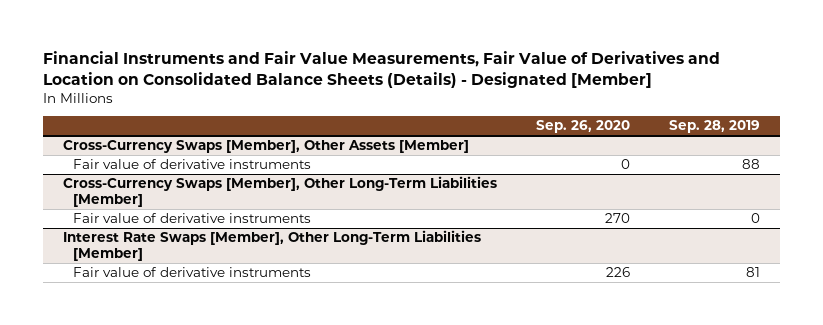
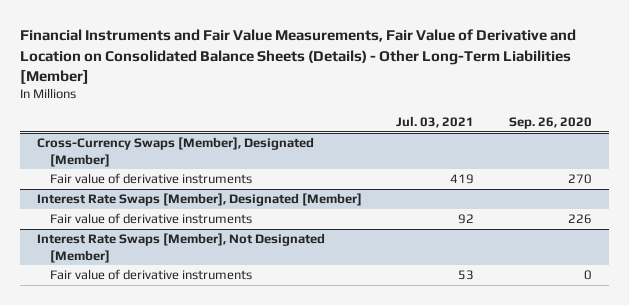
- Financial Instruments and Fair Value Measurements, Fair Value of Derivatives and Location on Consolidated Balance Sheets (Details) - Designated [Member]
+ Financial Instruments and Fair Value Measurements, Fair Value of Derivative and Location on Consolidated Balance Sheets (Details) - Other Long-Term Liabilities [Member]
- | Sep. 26, 2020 | Sep. 28, 2019
+ | Jul. 03, 2021 | Sep. 26, 2020
- Cross-Currency Swaps [Member], Other Assets [Member]
- Fair value of derivative instruments | 0 | 88
- Cross-Currency Swaps [Member], Other Long-Term Liabilities [Member]
+ Cross-Currency Swaps [Member], Designated [Member]
- Interest Rate Swaps [Member], Other Long-Term Liabilities [Member]
+ Interest Rate Swaps [Member], Designated [Member]
+ Interest Rate Swaps [Member], Not Designated [Member]
+ Fair value of derivative instruments | 53 | 0

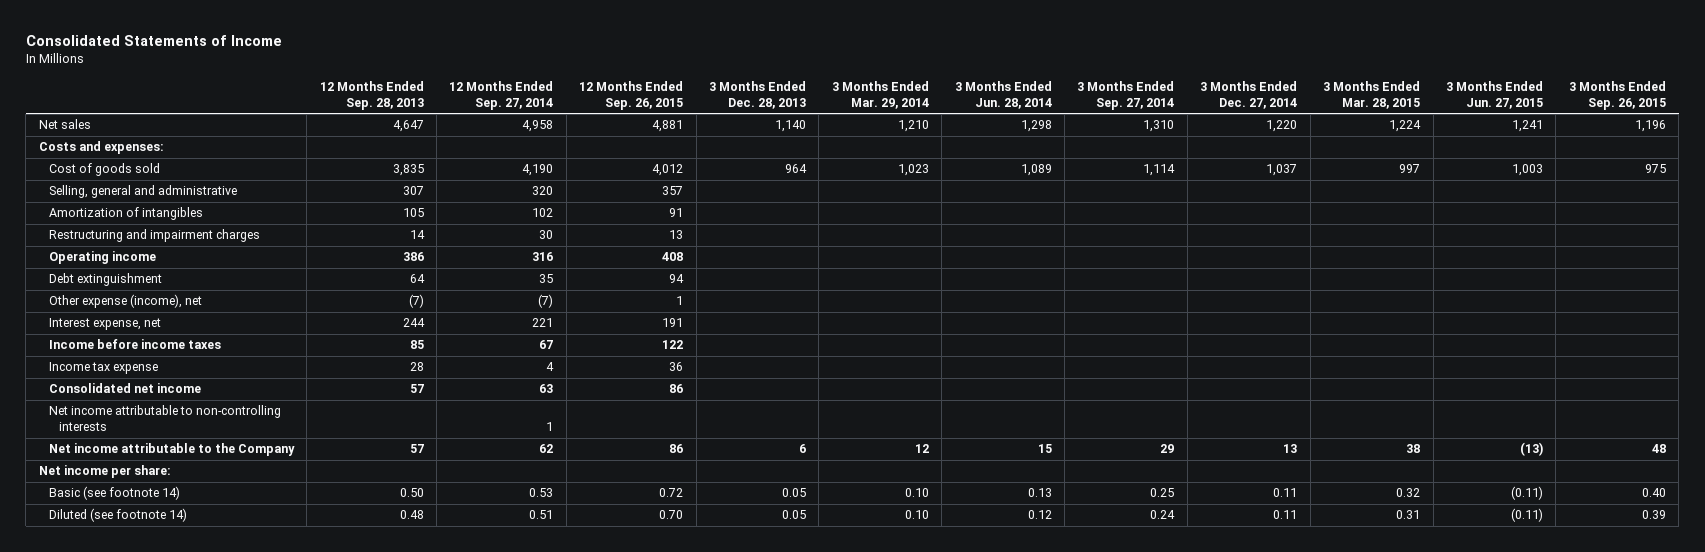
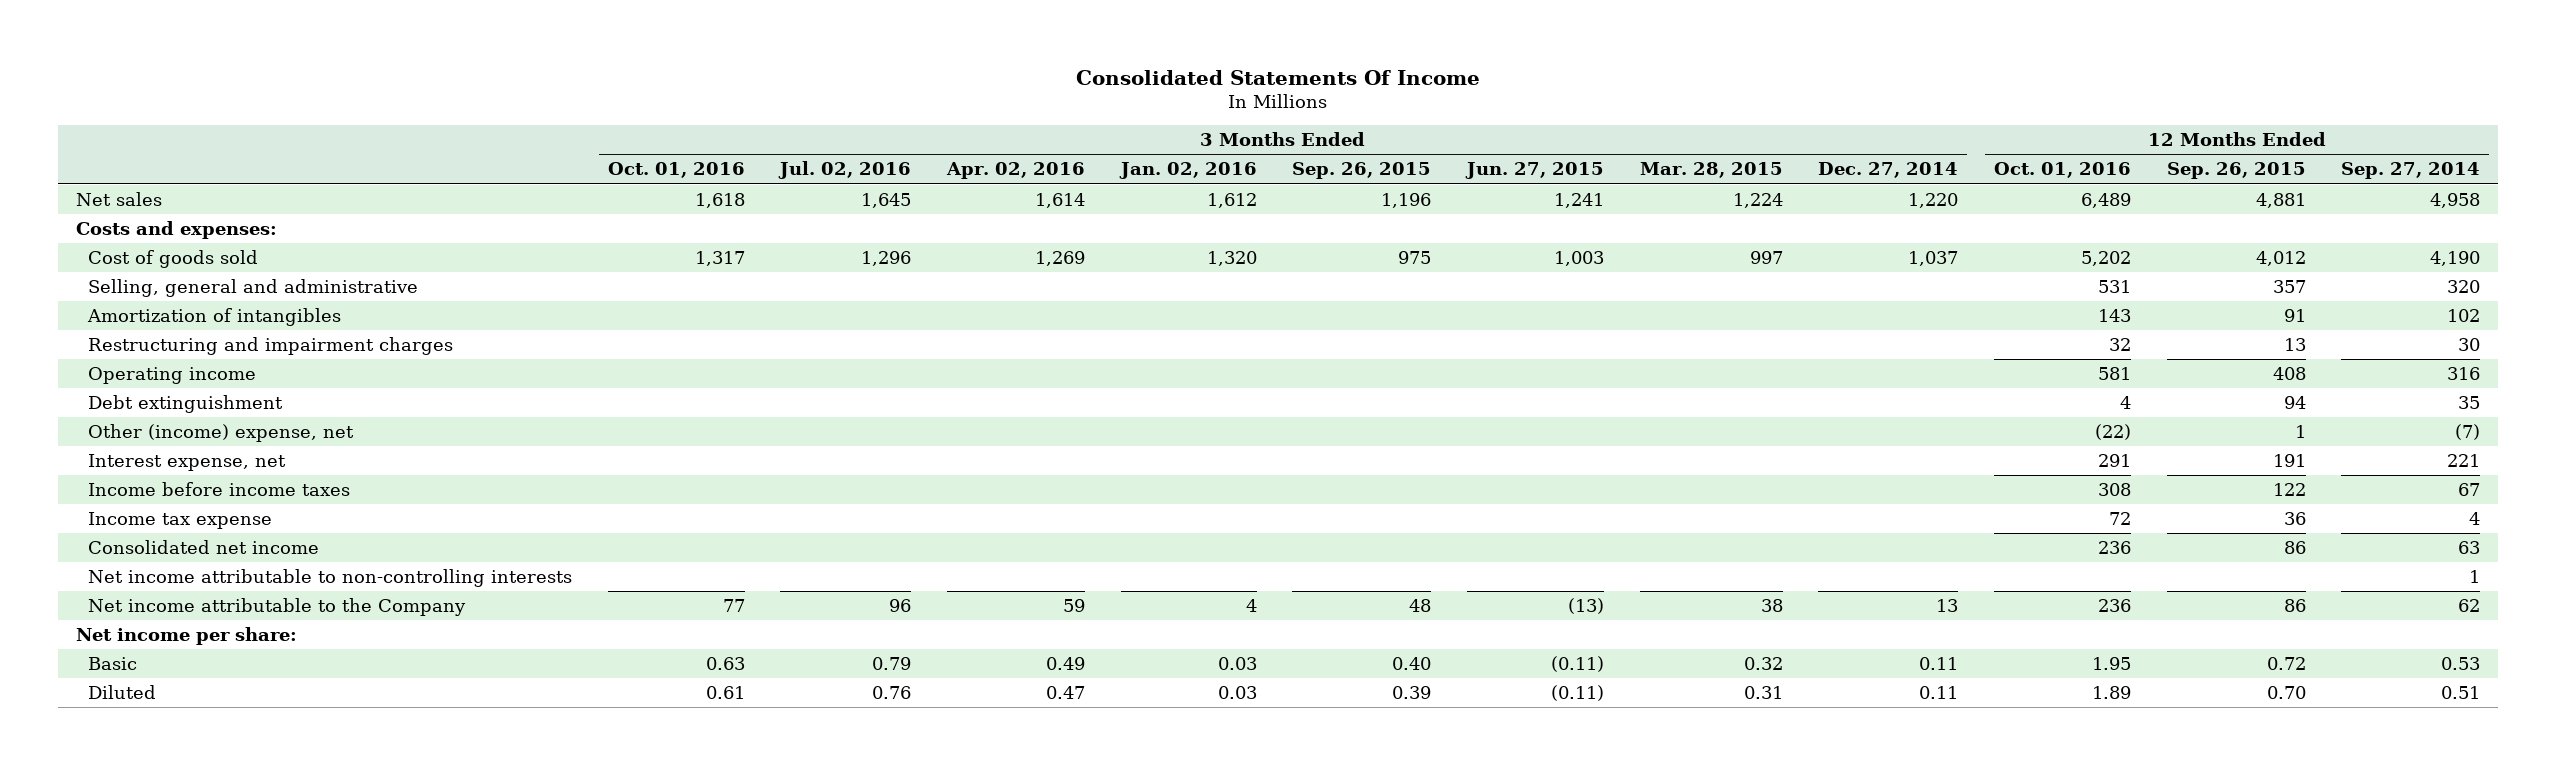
- Consolidated Statements of Income
+ Consolidated Statements Of Income
- | 12 Months Ended Sep. 28, 2013 | 12 Months Ended Sep. 27, 2014 | 12 Months Ended Sep. 26, 2015 | 3 Months Ended Dec. 28, 2013 | 3 Months Ended Mar. 29, 2014 | 3 Months Ended Jun. 28, 2014 | 3 Months Ended Sep. 27, 2014 | 3 Months Ended Dec. 27, 2014 | 3 Months Ended Mar. 28, 2015 | 3 Months Ended Jun. 27, 2015 | 3 Months Ended Sep. 26, 2015
+ | 3 Months Ended Oct. 01, 2016 | 3 Months Ended Jul. 02, 2016 | 3 Months Ended Apr. 02, 2016 | 3 Months Ended Jan. 02, 2016 | 3 Months Ended Sep. 26, 2015 | 3 Months Ended Jun. 27, 2015 | 3 Months Ended Mar. 28, 2015 | 3 Months Ended Dec. 27, 2014 | 12 Months Ended Oct. 01, 2016 | 12 Months Ended Sep. 26, 2015 | 12 Months Ended Sep. 27, 2014
- Other expense (income), net | (7) | (7) | 1 | | | | | | | |
+ Other (income) expense, net | | | | | | | | | (22) | 1 | (7)
- Basic (see footnote 14) | 0.50 | 0.53 | 0.72 | 0.05 | 0.10 | 0.13 | 0.25 | 0.11 | 0.32 | (0.11) | 0.40
- Diluted (see footnote 14) | 0.48 | 0.51 | 0.70 | 0.05 | 0.10 | 0.12 | 0.24 | 0.11 | 0.31 | (0.11) | 0.39
+ Basic | 0.63 | 0.79 | 0.49 | 0.03 | 0.40 | (0.11) | 0.32 | 0.11 | 1.95 | 0.72 | 0.53
+ Diluted | 0.61 | 0.76 | 0.47 | 0.03 | 0.39 | (0.11) | 0.31 | 0.11 | 1.89 | 0.70 | 0.51

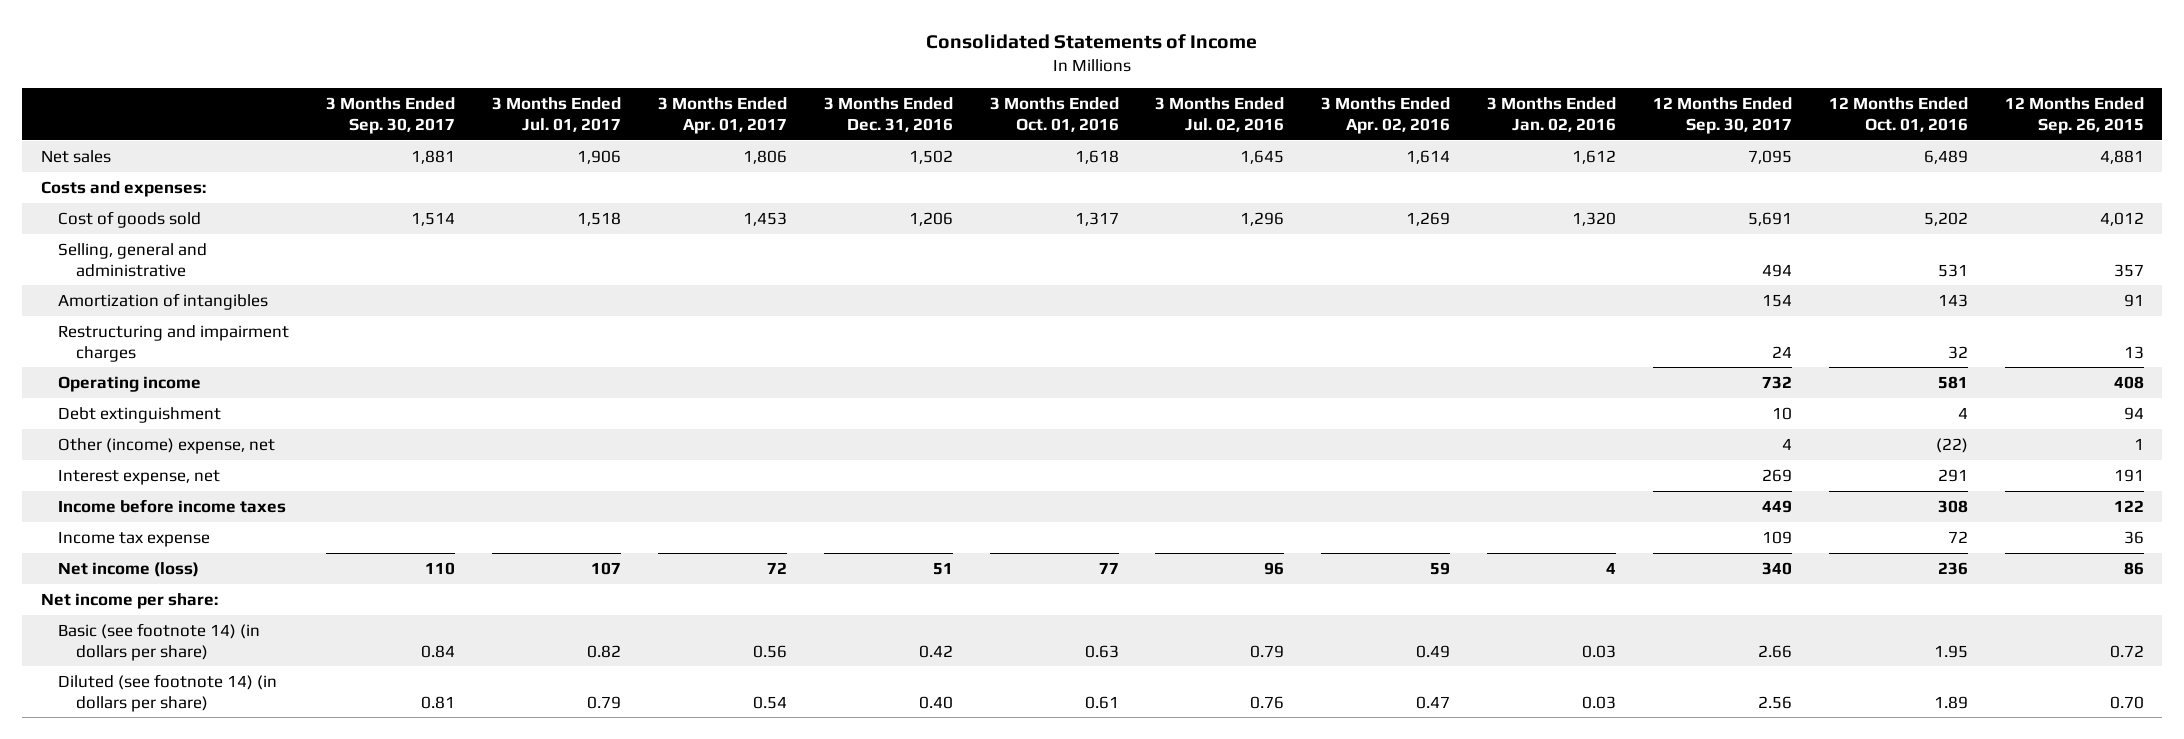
- Consolidated Statements Of Income
+ Consolidated Statements of Income
- | 3 Months Ended Oct. 01, 2016 | 3 Months Ended Jul. 02, 2016 | 3 Months Ended Apr. 02, 2016 | 3 Months Ended Jan. 02, 2016 | 3 Months Ended Sep. 26, 2015 | 3 Months Ended Jun. 27, 2015 | 3 Months Ended Mar. 28, 2015 | 3 Months Ended Dec. 27, 2014 | 12 Months Ended Oct. 01, 2016 | 12 Months Ended Sep. 26, 2015 | 12 Months Ended Sep. 27, 2014
+ | 3 Months Ended Sep. 30, 2017 | 3 Months Ended Jul. 01, 2017 | 3 Months Ended Apr. 01, 2017 | 3 Months Ended Dec. 31, 2016 | 3 Months Ended Oct. 01, 2016 | 3 Months Ended Jul. 02, 2016 | 3 Months Ended Apr. 02, 2016 | 3 Months Ended Jan. 02, 2016 | 12 Months Ended Sep. 30, 2017 | 12 Months Ended Oct. 01, 2016 | 12 Months Ended Sep. 26, 2015
- Consolidated net income | | | | | | | | | 236 | 86 | 63
- Net income attributable to non-controlling interests | | | | | | | | | | | 1
- Net income attributable to the Company | 77 | 96 | 59 | 4 | 48 | (13) | 38 | 13 | 236 | 86 | 62
+ Net income (loss) | 110 | 107 | 72 | 51 | 77 | 96 | 59 | 4 | 340 | 236 | 86
- Basic | 0.63 | 0.79 | 0.49 | 0.03 | 0.40 | (0.11) | 0.32 | 0.11 | 1.95 | 0.72 | 0.53
- Diluted | 0.61 | 0.76 | 0.47 | 0.03 | 0.39 | (0.11) | 0.31 | 0.11 | 1.89 | 0.70 | 0.51
+ Basic (see footnote 14) (in dollars per share) | 0.84 | 0.82 | 0.56 | 0.42 | 0.63 | 0.79 | 0.49 | 0.03 | 2.66 | 1.95 | 0.72
+ Diluted (see footnote 14) (in dollars per share) | 0.81 | 0.79 | 0.54 | 0.40 | 0.61 | 0.76 | 0.47 | 0.03 | 2.56 | 1.89 | 0.70

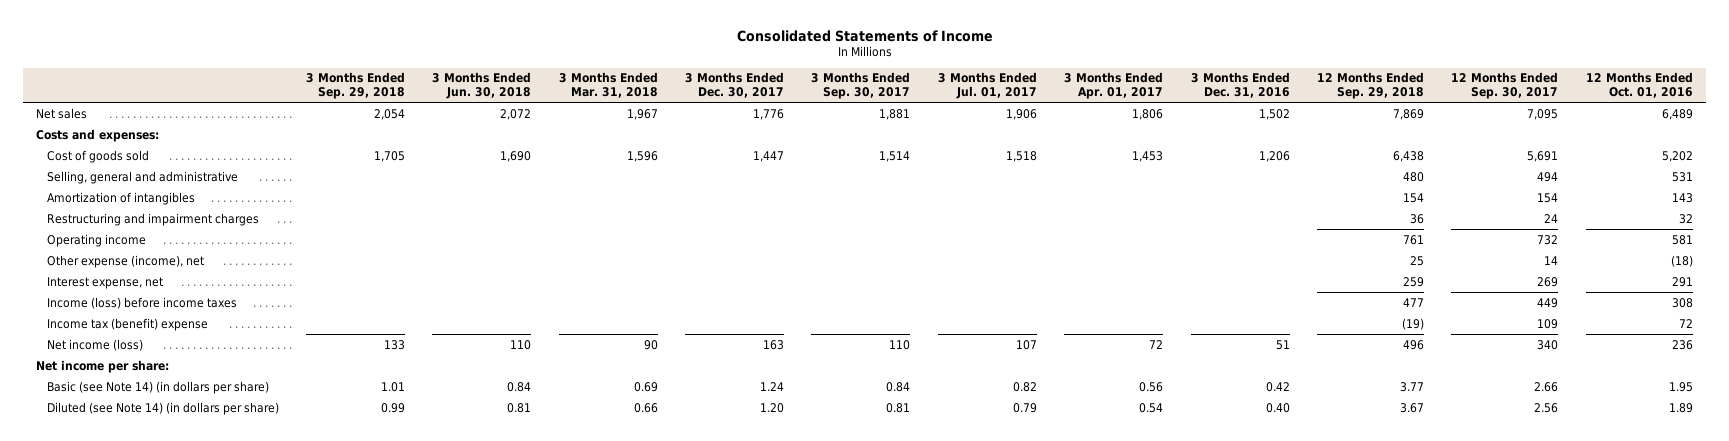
- | 3 Months Ended Sep. 30, 2017 | 3 Months Ended Jul. 01, 2017 | 3 Months Ended Apr. 01, 2017 | 3 Months Ended Dec. 31, 2016 | 3 Months Ended Oct. 01, 2016 | 3 Months Ended Jul. 02, 2016 | 3 Months Ended Apr. 02, 2016 | 3 Months Ended Jan. 02, 2016 | 12 Months Ended Sep. 30, 2017 | 12 Months Ended Oct. 01, 2016 | 12 Months Ended Sep. 26, 2015
+ | 3 Months Ended Sep. 29, 2018 | 3 Months Ended Jun. 30, 2018 | 3 Months Ended Mar. 31, 2018 | 3 Months Ended Dec. 30, 2017 | 3 Months Ended Sep. 30, 2017 | 3 Months Ended Jul. 01, 2017 | 3 Months Ended Apr. 01, 2017 | 3 Months Ended Dec. 31, 2016 | 12 Months Ended Sep. 29, 2018 | 12 Months Ended Sep. 30, 2017 | 12 Months Ended Oct. 01, 2016
- Debt extinguishment | | | | | | | | | 10 | 4 | 94
- Other (income) expense, net | | | | | | | | | 4 | (22) | 1
+ Other expense (income), net | | | | | | | | | 25 | 14 | (18)
- Income before income taxes | | | | | | | | | 449 | 308 | 122
- Income tax expense | | | | | | | | | 109 | 72 | 36
+ Income (loss) before income taxes | | | | | | | | | 477 | 449 | 308
+ Income tax (benefit) expense | | | | | | | | | (19) | 109 | 72
- Basic (see footnote 14) (in dollars per share) | 0.84 | 0.82 | 0.56 | 0.42 | 0.63 | 0.79 | 0.49 | 0.03 | 2.66 | 1.95 | 0.72
- Diluted (see footnote 14) (in dollars per share) | 0.81 | 0.79 | 0.54 | 0.40 | 0.61 | 0.76 | 0.47 | 0.03 | 2.56 | 1.89 | 0.70
+ Basic (see Note 14) (in dollars per share) | 1.01 | 0.84 | 0.69 | 1.24 | 0.84 | 0.82 | 0.56 | 0.42 | 3.77 | 2.66 | 1.95
+ Diluted (see Note 14) (in dollars per share) | 0.99 | 0.81 | 0.66 | 1.20 | 0.81 | 0.79 | 0.54 | 0.40 | 3.67 | 2.56 | 1.89

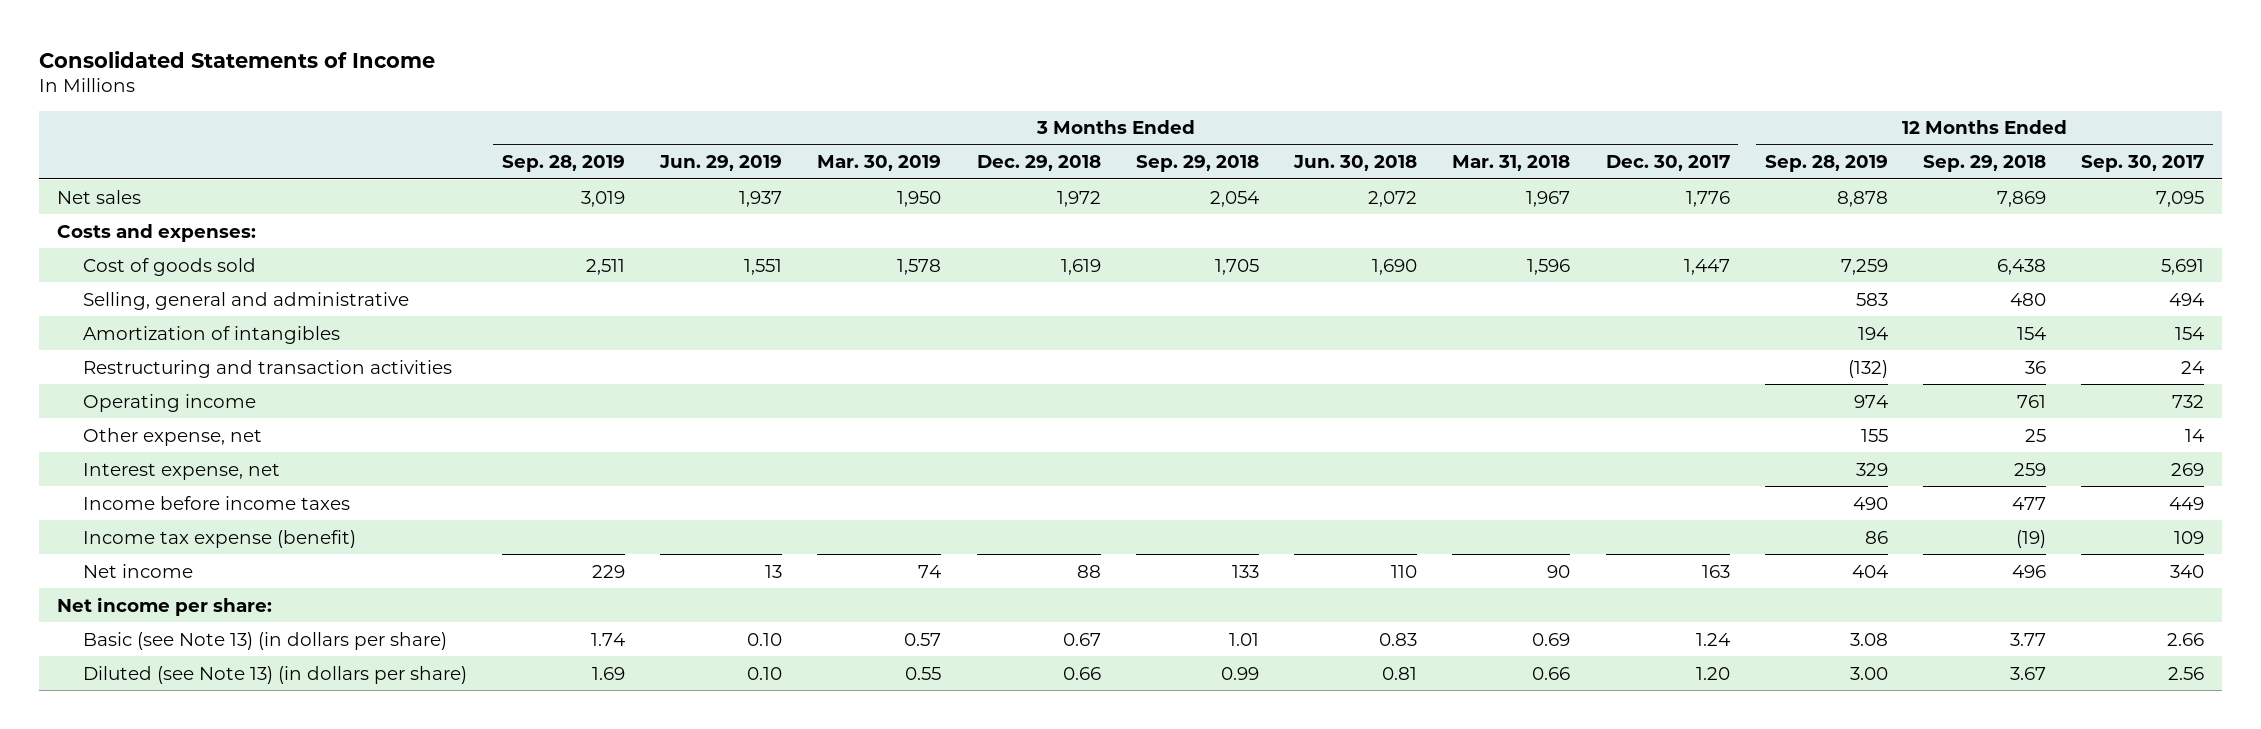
- | 3 Months Ended Sep. 29, 2018 | 3 Months Ended Jun. 30, 2018 | 3 Months Ended Mar. 31, 2018 | 3 Months Ended Dec. 30, 2017 | 3 Months Ended Sep. 30, 2017 | 3 Months Ended Jul. 01, 2017 | 3 Months Ended Apr. 01, 2017 | 3 Months Ended Dec. 31, 2016 | 12 Months Ended Sep. 29, 2018 | 12 Months Ended Sep. 30, 2017 | 12 Months Ended Oct. 01, 2016
+ | 3 Months Ended Sep. 28, 2019 | 3 Months Ended Jun. 29, 2019 | 3 Months Ended Mar. 30, 2019 | 3 Months Ended Dec. 29, 2018 | 3 Months Ended Sep. 29, 2018 | 3 Months Ended Jun. 30, 2018 | 3 Months Ended Mar. 31, 2018 | 3 Months Ended Dec. 30, 2017 | 12 Months Ended Sep. 28, 2019 | 12 Months Ended Sep. 29, 2018 | 12 Months Ended Sep. 30, 2017
- Restructuring and impairment charges | | | | | | | | | 36 | 24 | 32
+ Restructuring and transaction activities | | | | | | | | | (132) | 36 | 24
- Other expense (income), net | | | | | | | | | 25 | 14 | (18)
+ Other expense, net | | | | | | | | | 155 | 25 | 14
- Income (loss) before income taxes | | | | | | | | | 477 | 449 | 308
- Income tax (benefit) expense | | | | | | | | | (19) | 109 | 72
- Net income (loss) | 133 | 110 | 90 | 163 | 110 | 107 | 72 | 51 | 496 | 340 | 236
+ Income before income taxes | | | | | | | | | 490 | 477 | 449
+ Income tax expense (benefit) | | | | | | | | | 86 | (19) | 109
+ Net income | 229 | 13 | 74 | 88 | 133 | 110 | 90 | 163 | 404 | 496 | 340
- Basic (see Note 14) (in dollars per share) | 1.01 | 0.84 | 0.69 | 1.24 | 0.84 | 0.82 | 0.56 | 0.42 | 3.77 | 2.66 | 1.95
- Diluted (see Note 14) (in dollars per share) | 0.99 | 0.81 | 0.66 | 1.20 | 0.81 | 0.79 | 0.54 | 0.40 | 3.67 | 2.56 | 1.89
+ Basic (see Note 13) (in dollars per share) | 1.74 | 0.10 | 0.57 | 0.67 | 1.01 | 0.83 | 0.69 | 1.24 | 3.08 | 3.77 | 2.66
+ Diluted (see Note 13) (in dollars per share) | 1.69 | 0.10 | 0.55 | 0.66 | 0.99 | 0.81 | 0.66 | 1.20 | 3.00 | 3.67 | 2.56

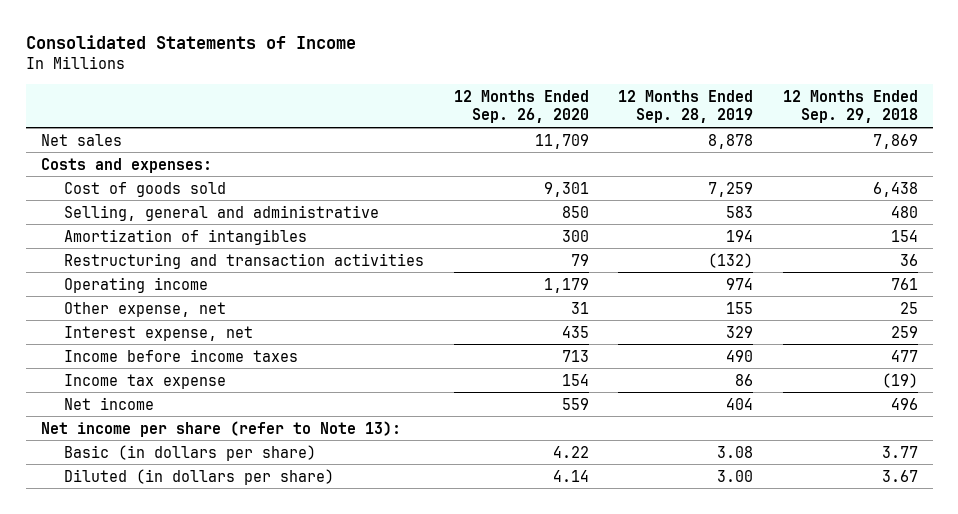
- | 3 Months Ended Sep. 28, 2019 | 3 Months Ended Jun. 29, 2019 | 3 Months Ended Mar. 30, 2019 | 3 Months Ended Dec. 29, 2018 | 3 Months Ended Sep. 29, 2018 | 3 Months Ended Jun. 30, 2018 | 3 Months Ended Mar. 31, 2018 | 3 Months Ended Dec. 30, 2017 | 12 Months Ended Sep. 28, 2019 | 12 Months Ended Sep. 29, 2018 | 12 Months Ended Sep. 30, 2017
+ | 12 Months Ended Sep. 26, 2020 | 12 Months Ended Sep. 28, 2019 | 12 Months Ended Sep. 29, 2018
- Income tax expense (benefit) | | | | | | | | | 86 | (19) | 109
+ Income tax expense | 154 | 86 | (19)
- Net income per share:
- Basic (see Note 13) (in dollars per share) | 1.74 | 0.10 | 0.57 | 0.67 | 1.01 | 0.83 | 0.69 | 1.24 | 3.08 | 3.77 | 2.66
- Diluted (see Note 13) (in dollars per share) | 1.69 | 0.10 | 0.55 | 0.66 | 0.99 | 0.81 | 0.66 | 1.20 | 3.00 | 3.67 | 2.56
+ Net income per share (refer to Note 13):
+ Basic (in dollars per share) | 4.22 | 3.08 | 3.77
+ Diluted (in dollars per share) | 4.14 | 3.00 | 3.67

